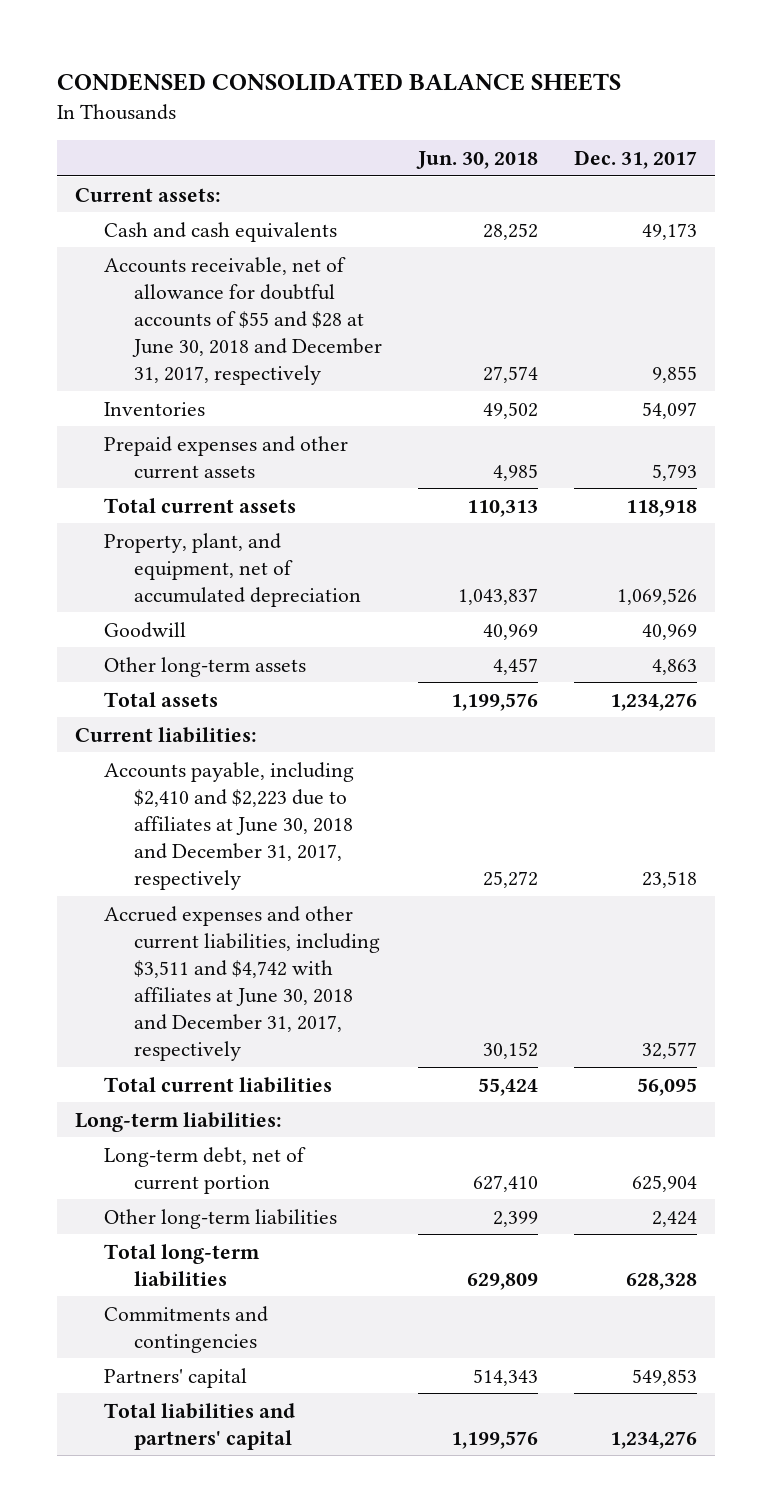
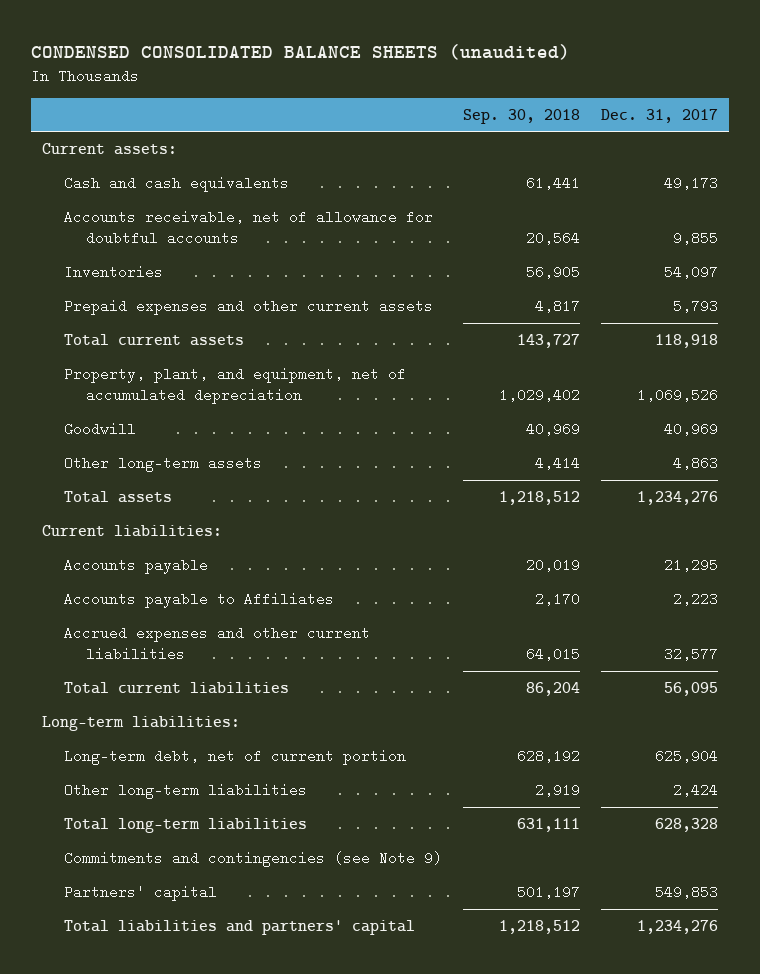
- CONDENSED CONSOLIDATED BALANCE SHEETS
+ CONDENSED CONSOLIDATED BALANCE SHEETS (unaudited)
- | Jun. 30, 2018 | Dec. 31, 2017
+ | Sep. 30, 2018 | Dec. 31, 2017
- Accounts receivable, net of allowance for doubtful accounts of $55 and $28 at June 30, 2018 and December 31, 2017, respectively | 27,574 | 9,855
+ Accounts receivable, net of allowance for doubtful accounts | 20,564 | 9,855
- Accounts payable, including $2,410 and $2,223 due to affiliates at June 30, 2018 and December 31, 2017, respectively | 25,272 | 23,518
- Accrued expenses and other current liabilities, including $3,511 and $4,742 with affiliates at June 30, 2018 and December 31, 2017, respectively | 30,152 | 32,577
+ Accounts payable | 20,019 | 21,295
+ Accounts payable to Affiliates | 2,170 | 2,223
+ Accrued expenses and other current liabilities | 64,015 | 32,577
- Commitments and contingencies
+ Commitments and contingencies (see Note 9)

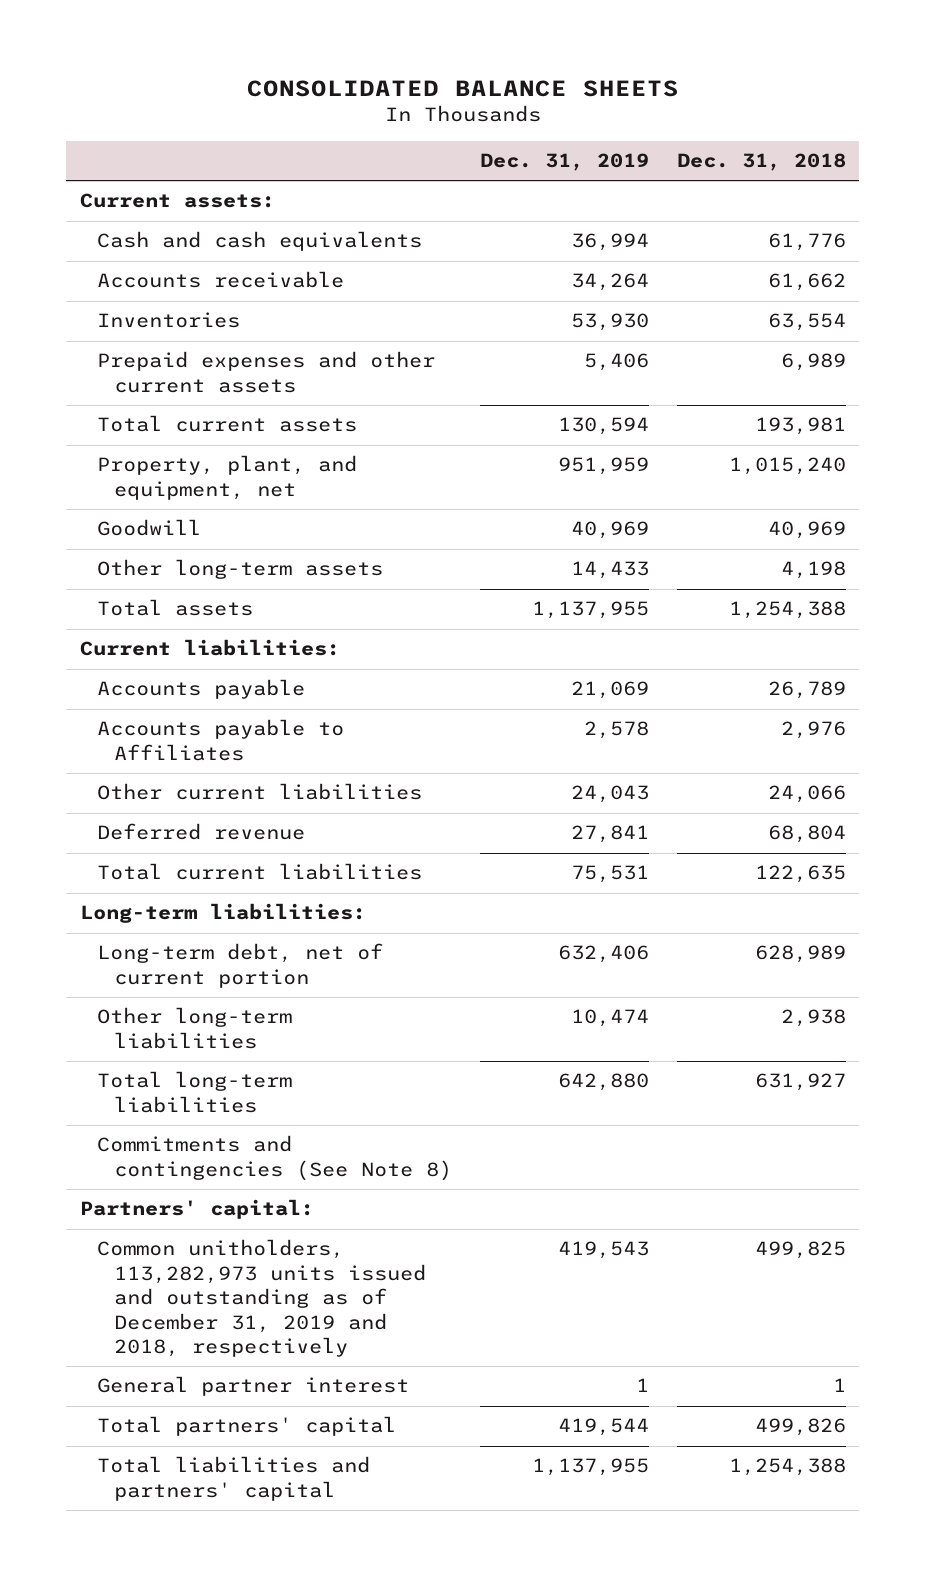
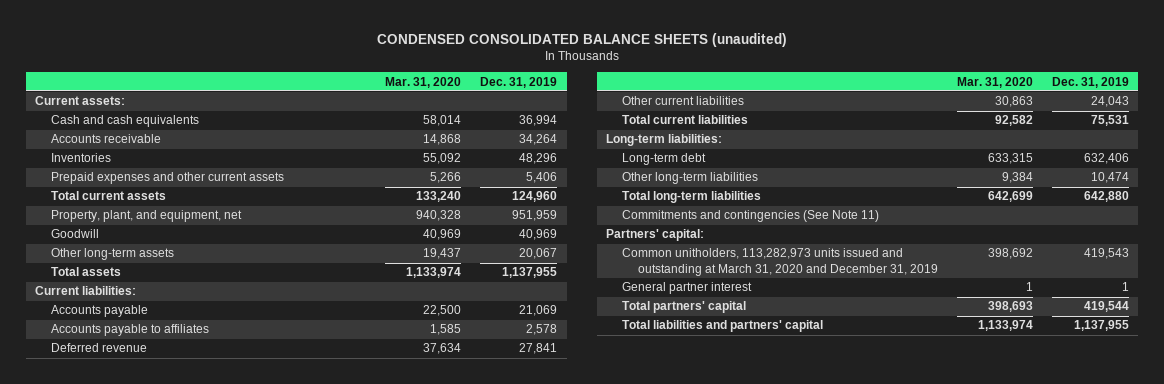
- CONSOLIDATED BALANCE SHEETS
+ CONDENSED CONSOLIDATED BALANCE SHEETS (unaudited)
- | Dec. 31, 2019 | Dec. 31, 2018
+ | Mar. 31, 2020 | Dec. 31, 2019
- Inventories | 53,930 | 63,554
+ Inventories | 55,092 | 48,296
- Total current assets | 130,594 | 193,981
+ Total current assets | 133,240 | 124,960
- Other long-term assets | 14,433 | 4,198
+ Other long-term assets | 19,437 | 20,067
- Accounts payable to Affiliates | 2,578 | 2,976
+ Accounts payable to affiliates | 1,585 | 2,578
moved down: Other current liabilities | 30,863 | 24,043
- Long-term debt, net of current portion | 632,406 | 628,989
+ Long-term debt | 633,315 | 632,406
- Commitments and contingencies (See Note 8)
+ Commitments and contingencies (See Note 11)
- Common unitholders, 113,282,973 units issued and outstanding as of December 31, 2019 and 2018, respectively | 419,543 | 499,825
+ Common unitholders, 113,282,973 units issued and outstanding at March 31, 2020 and December 31, 2019 | 398,692 | 419,543

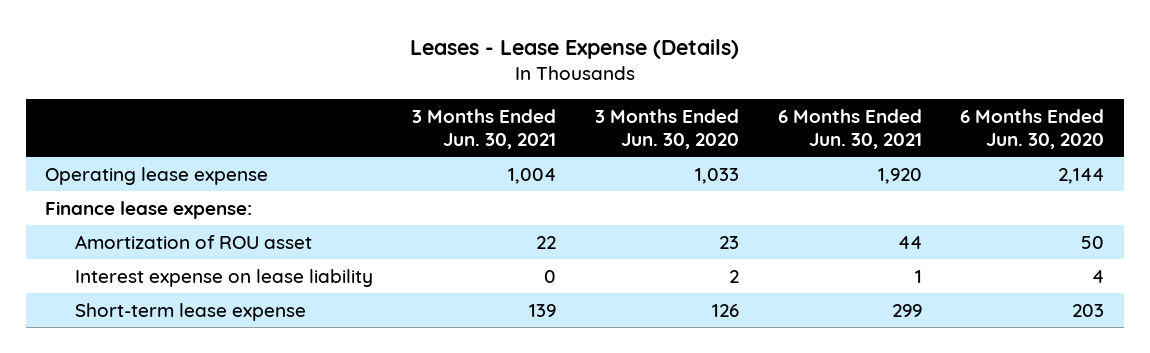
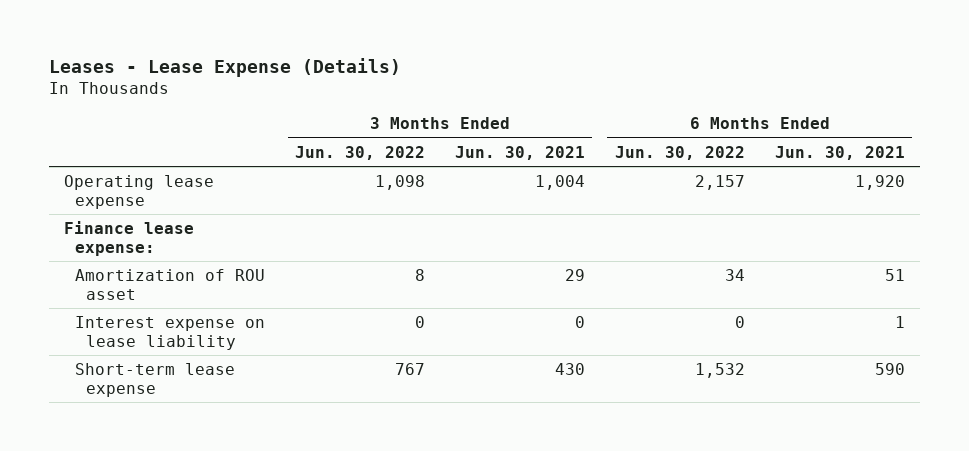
- | 3 Months Ended Jun. 30, 2021 | 3 Months Ended Jun. 30, 2020 | 6 Months Ended Jun. 30, 2021 | 6 Months Ended Jun. 30, 2020
+ | 3 Months Ended Jun. 30, 2022 | 3 Months Ended Jun. 30, 2021 | 6 Months Ended Jun. 30, 2022 | 6 Months Ended Jun. 30, 2021
- Amortization of ROU asset | 22 | 23 | 44 | 50
+ Amortization of ROU asset | 8 | 29 | 34 | 51
- Short-term lease expense | 139 | 126 | 299 | 203
+ Short-term lease expense | 767 | 430 | 1,532 | 590

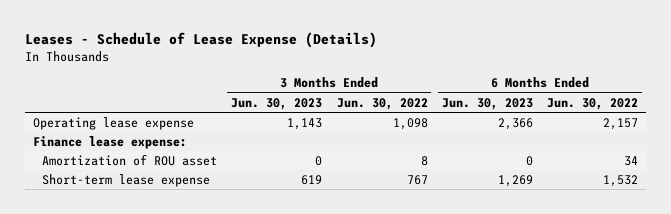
- Leases - Lease Expense (Details)
+ Leases - Schedule of Lease Expense (Details)
- | 3 Months Ended Jun. 30, 2022 | 3 Months Ended Jun. 30, 2021 | 6 Months Ended Jun. 30, 2022 | 6 Months Ended Jun. 30, 2021
+ | 3 Months Ended Jun. 30, 2023 | 3 Months Ended Jun. 30, 2022 | 6 Months Ended Jun. 30, 2023 | 6 Months Ended Jun. 30, 2022
- Interest expense on lease liability | 0 | 0 | 0 | 1

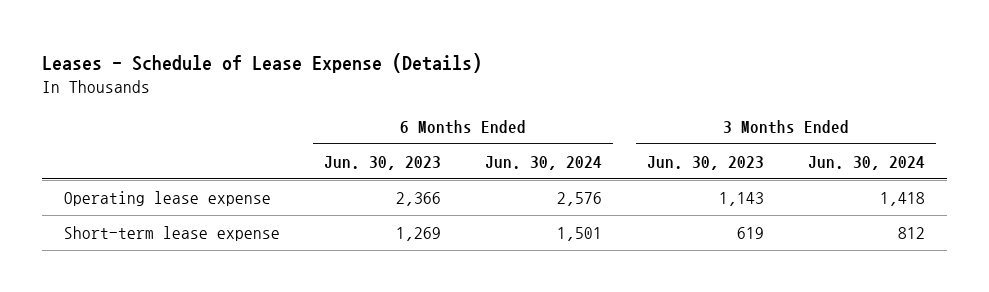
- | 3 Months Ended Jun. 30, 2023 | 3 Months Ended Jun. 30, 2022 | 6 Months Ended Jun. 30, 2023 | 6 Months Ended Jun. 30, 2022
+ | 6 Months Ended Jun. 30, 2023 | 6 Months Ended Jun. 30, 2024 | 3 Months Ended Jun. 30, 2023 | 3 Months Ended Jun. 30, 2024
- Finance lease expense:
- Amortization of ROU asset | 0 | 8 | 0 | 34

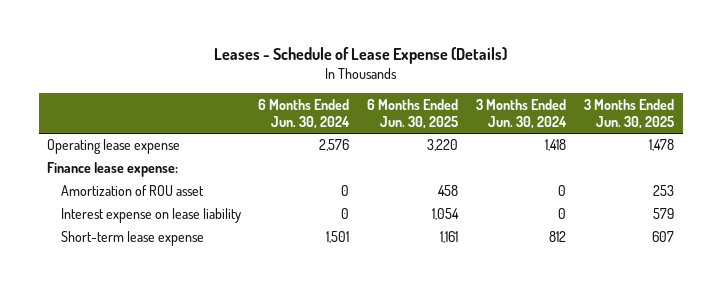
- | 6 Months Ended Jun. 30, 2023 | 6 Months Ended Jun. 30, 2024 | 3 Months Ended Jun. 30, 2023 | 3 Months Ended Jun. 30, 2024
+ | 6 Months Ended Jun. 30, 2024 | 6 Months Ended Jun. 30, 2025 | 3 Months Ended Jun. 30, 2024 | 3 Months Ended Jun. 30, 2025
+ Finance lease expense:
+ Amortization of ROU asset | 0 | 458 | 0 | 253
+ Interest expense on lease liability | 0 | 1,054 | 0 | 579

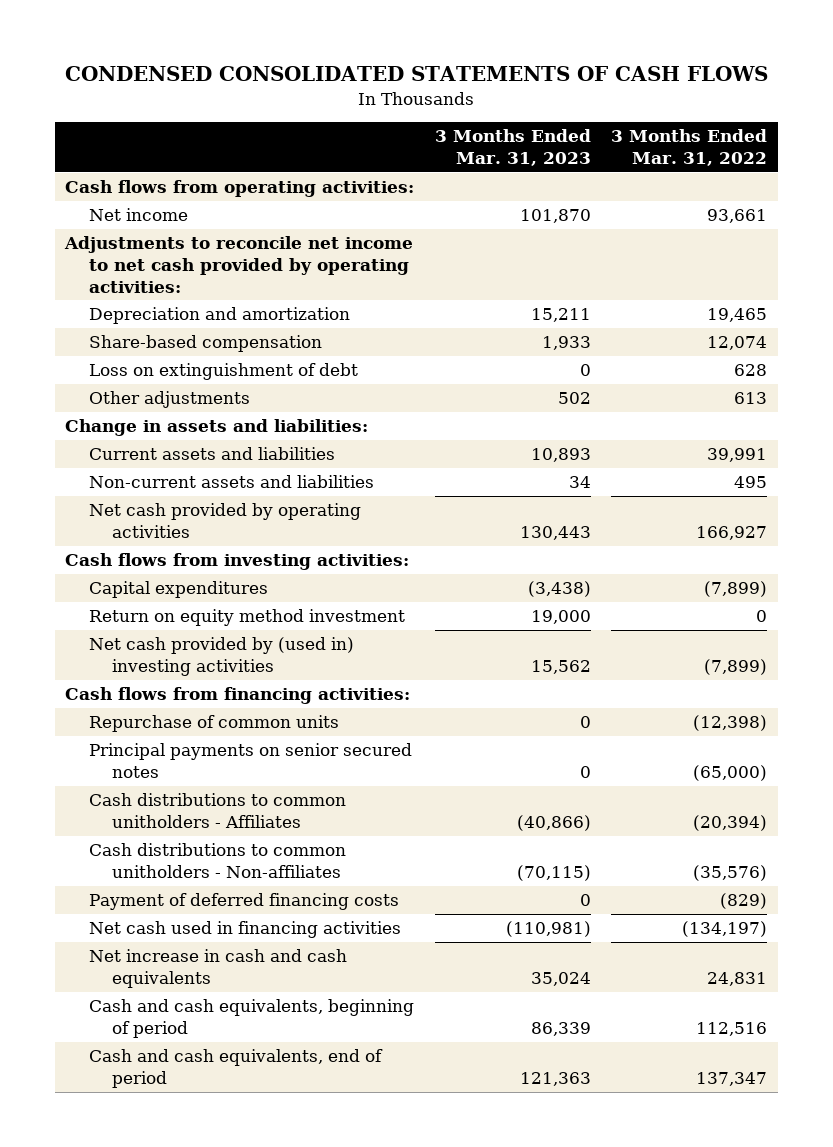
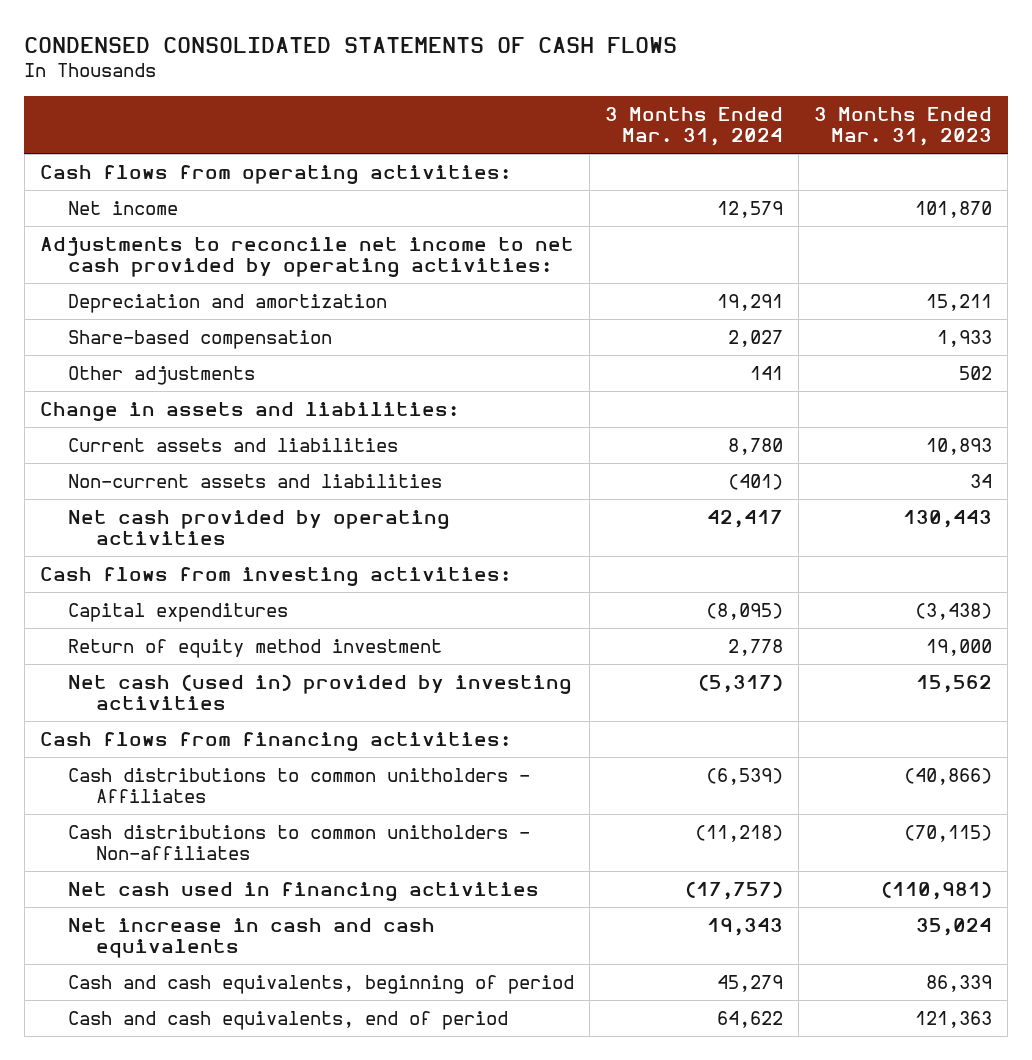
- | 3 Months Ended Mar. 31, 2023 | 3 Months Ended Mar. 31, 2022
+ | 3 Months Ended Mar. 31, 2024 | 3 Months Ended Mar. 31, 2023
- Loss on extinguishment of debt | 0 | 628
- Return on equity method investment | 19,000 | 0
- Net cash provided by (used in) investing activities | 15,562 | (7,899)
+ Return of equity method investment | 2,778 | 19,000
+ Net cash (used in) provided by investing activities | (5,317) | 15,562
- Repurchase of common units | 0 | (12,398)
- Principal payments on senior secured notes | 0 | (65,000)
- Payment of deferred financing costs | 0 | (829)

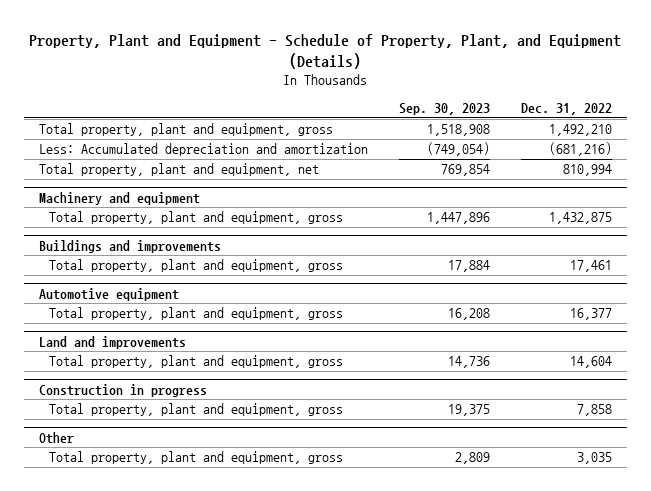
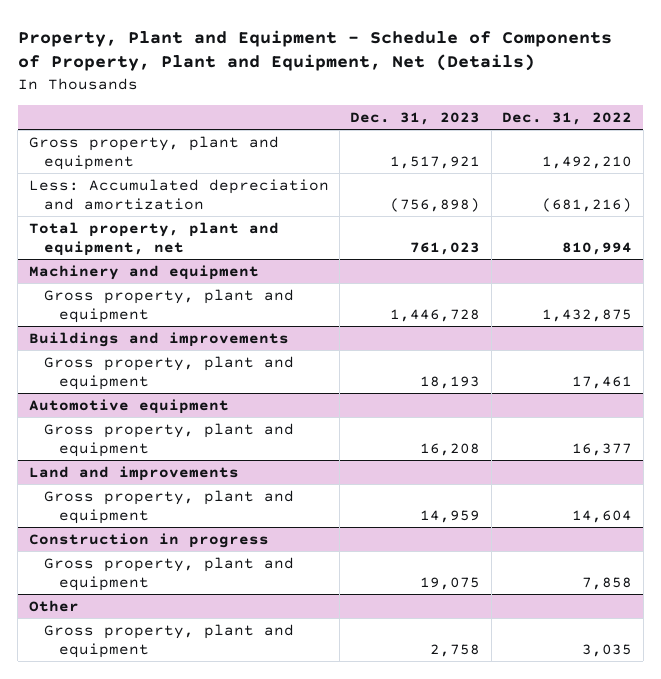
- Property, Plant and Equipment - Schedule of Property, Plant, and Equipment (Details)
+ Property, Plant and Equipment - Schedule of Components of Property, Plant and Equipment, Net (Details)
- | Sep. 30, 2023 | Dec. 31, 2022
+ | Dec. 31, 2023 | Dec. 31, 2022
- Total property, plant and equipment, gross | 1,518,908 | 1,492,210
+ Gross property, plant and equipment | 1,517,921 | 1,492,210
@ Machinery and equipment
- Total property, plant and equipment, gross | 1,447,896 | 1,432,875
+ Gross property, plant and equipment | 1,446,728 | 1,432,875
@ Buildings and improvements
- Total property, plant and equipment, gross | 17,884 | 17,461
+ Gross property, plant and equipment | 18,193 | 17,461
@ Automotive equipment
- Total property, plant and equipment, gross | 16,208 | 16,377
+ Gross property, plant and equipment | 16,208 | 16,377
@ Land and improvements
- Total property, plant and equipment, gross | 14,736 | 14,604
+ Gross property, plant and equipment | 14,959 | 14,604
@ Construction in progress
- Total property, plant and equipment, gross | 19,375 | 7,858
+ Gross property, plant and equipment | 19,075 | 7,858
@ Other
- Total property, plant and equipment, gross | 2,809 | 3,035
+ Gross property, plant and equipment | 2,758 | 3,035

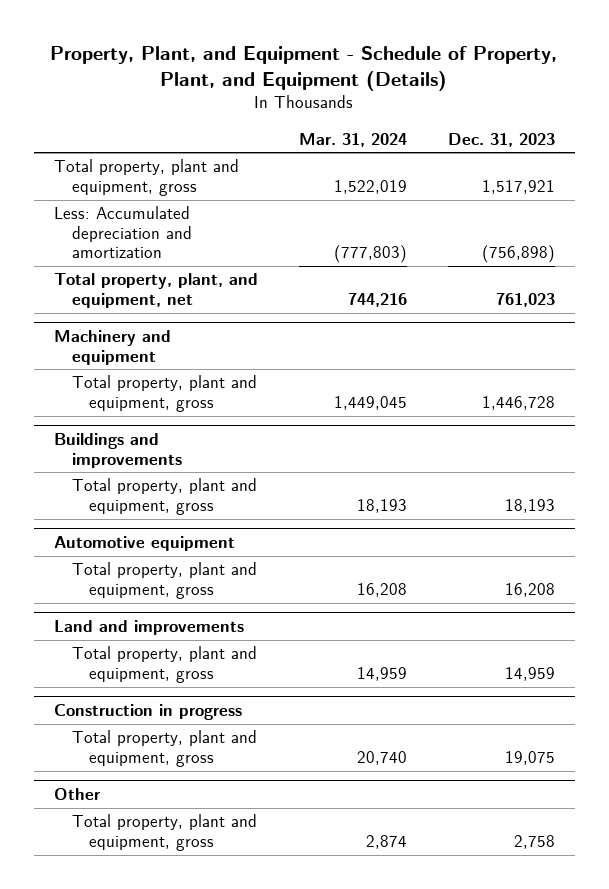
- Property, Plant and Equipment - Schedule of Components of Property, Plant and Equipment, Net (Details)
+ Property, Plant, and Equipment - Schedule of Property, Plant, and Equipment (Details)
- | Dec. 31, 2023 | Dec. 31, 2022
+ | Mar. 31, 2024 | Dec. 31, 2023
- Gross property, plant and equipment | 1,517,921 | 1,492,210
+ Total property, plant and equipment, gross | 1,522,019 | 1,517,921
- Total property, plant and equipment, net | 761,023 | 810,994
+ Total property, plant, and equipment, net | 744,216 | 761,023
@ Machinery and equipment
- Gross property, plant and equipment | 1,446,728 | 1,432,875
+ Total property, plant and equipment, gross | 1,449,045 | 1,446,728
@ Buildings and improvements
- Gross property, plant and equipment | 18,193 | 17,461
+ Total property, plant and equipment, gross | 18,193 | 18,193
@ Automotive equipment
- Gross property, plant and equipment | 16,208 | 16,377
+ Total property, plant and equipment, gross | 16,208 | 16,208
@ Land and improvements
- Gross property, plant and equipment | 14,959 | 14,604
+ Total property, plant and equipment, gross | 14,959 | 14,959
@ Construction in progress
- Gross property, plant and equipment | 19,075 | 7,858
+ Total property, plant and equipment, gross | 20,740 | 19,075
@ Other
- Gross property, plant and equipment | 2,758 | 3,035
+ Total property, plant and equipment, gross | 2,874 | 2,758

